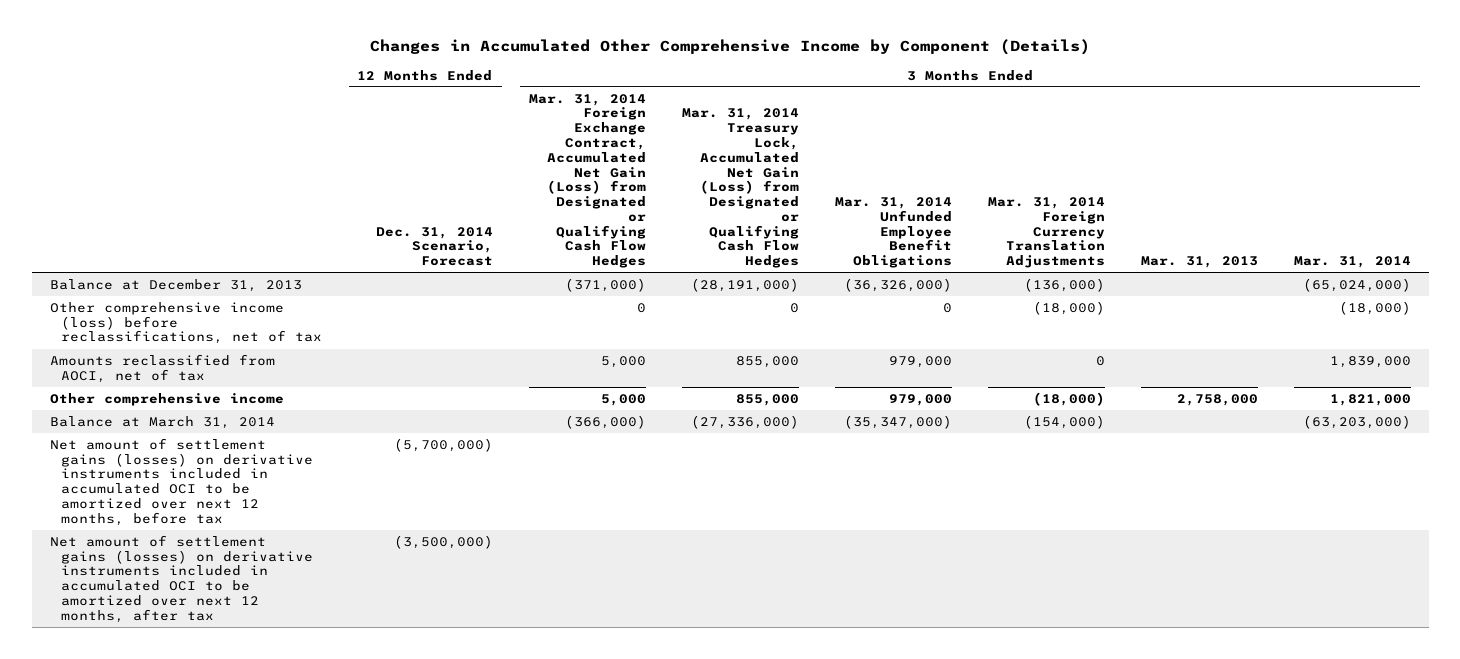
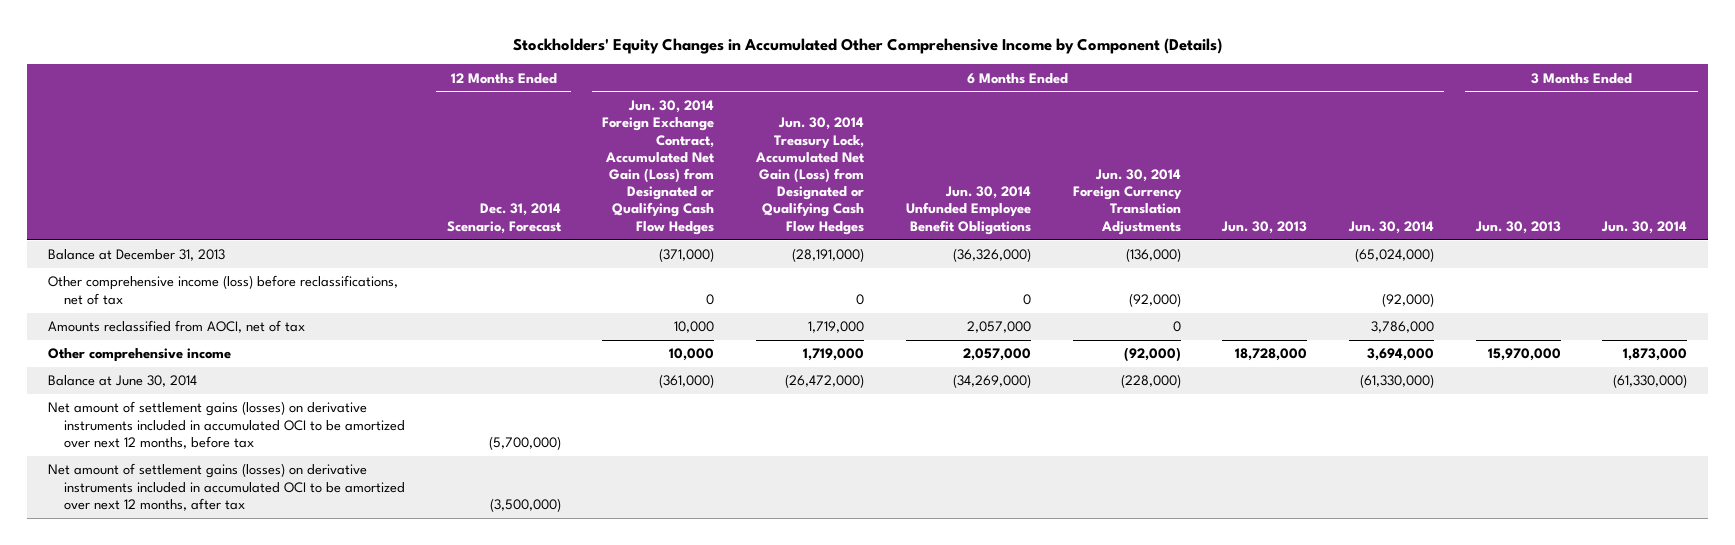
- Changes in Accumulated Other Comprehensive Income by Component (Details)
+ Stockholders' Equity Changes in Accumulated Other Comprehensive Income by Component (Details)
- | 12 Months Ended Dec. 31, 2014 Scenario, Forecast | 3 Months Ended Mar. 31, 2014 Foreign Exchange Contract, Accumulated Net Gain (Loss) from Designated or Qualifying Cash Flow Hedges | 3 Months Ended Mar. 31, 2014 Treasury Lock, Accumulated Net Gain (Loss) from Designated or Qualifying Cash Flow Hedges | 3 Months Ended Mar. 31, 2014 Unfunded Employee Benefit Obligations | 3 Months Ended Mar. 31, 2014 Foreign Currency Translation Adjustments | 3 Months Ended Mar. 31, 2013 | 3 Months Ended Mar. 31, 2014
+ | 12 Months Ended Dec. 31, 2014 Scenario, Forecast | 6 Months Ended Jun. 30, 2014 Foreign Exchange Contract, Accumulated Net Gain (Loss) from Designated or Qualifying Cash Flow Hedges | 6 Months Ended Jun. 30, 2014 Treasury Lock, Accumulated Net Gain (Loss) from Designated or Qualifying Cash Flow Hedges | 6 Months Ended Jun. 30, 2014 Unfunded Employee Benefit Obligations | 6 Months Ended Jun. 30, 2014 Foreign Currency Translation Adjustments | 6 Months Ended Jun. 30, 2013 | 6 Months Ended Jun. 30, 2014 | 3 Months Ended Jun. 30, 2013 | 3 Months Ended Jun. 30, 2014
- Balance at March 31, 2014 | | (366,000) | (27,336,000) | (35,347,000) | (154,000) | | (63,203,000)
+ Balance at June 30, 2014 | | (361,000) | (26,472,000) | (34,269,000) | (228,000) | | (61,330,000) | | (61,330,000)

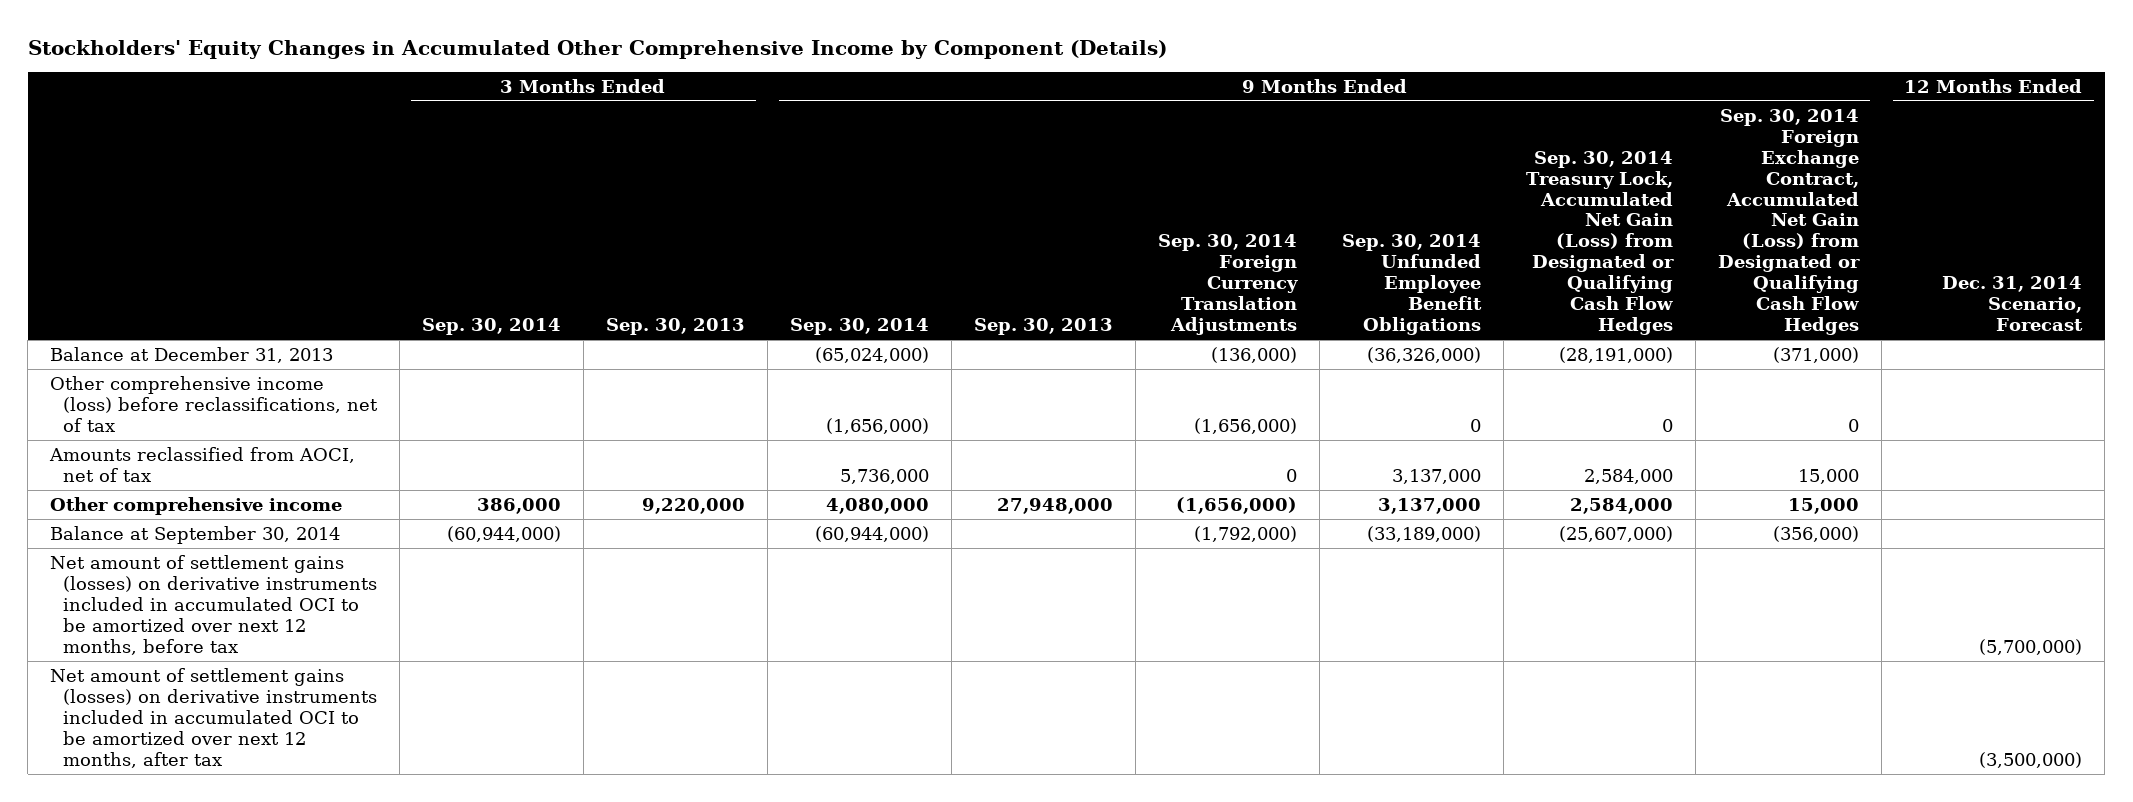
- | 12 Months Ended Dec. 31, 2014 Scenario, Forecast | 6 Months Ended Jun. 30, 2014 Foreign Exchange Contract, Accumulated Net Gain (Loss) from Designated or Qualifying Cash Flow Hedges | 6 Months Ended Jun. 30, 2014 Treasury Lock, Accumulated Net Gain (Loss) from Designated or Qualifying Cash Flow Hedges | 6 Months Ended Jun. 30, 2014 Unfunded Employee Benefit Obligations | 6 Months Ended Jun. 30, 2014 Foreign Currency Translation Adjustments | 6 Months Ended Jun. 30, 2013 | 6 Months Ended Jun. 30, 2014 | 3 Months Ended Jun. 30, 2013 | 3 Months Ended Jun. 30, 2014
+ | 3 Months Ended Sep. 30, 2014 | 3 Months Ended Sep. 30, 2013 | 9 Months Ended Sep. 30, 2014 | 9 Months Ended Sep. 30, 2013 | 9 Months Ended Sep. 30, 2014 Foreign Currency Translation Adjustments | 9 Months Ended Sep. 30, 2014 Unfunded Employee Benefit Obligations | 9 Months Ended Sep. 30, 2014 Treasury Lock, Accumulated Net Gain (Loss) from Designated or Qualifying Cash Flow Hedges | 9 Months Ended Sep. 30, 2014 Foreign Exchange Contract, Accumulated Net Gain (Loss) from Designated or Qualifying Cash Flow Hedges | 12 Months Ended Dec. 31, 2014 Scenario, Forecast
- Balance at June 30, 2014 | | (361,000) | (26,472,000) | (34,269,000) | (228,000) | | (61,330,000) | | (61,330,000)
+ Balance at September 30, 2014 | (60,944,000) | | (60,944,000) | | (1,792,000) | (33,189,000) | (25,607,000) | (356,000) |

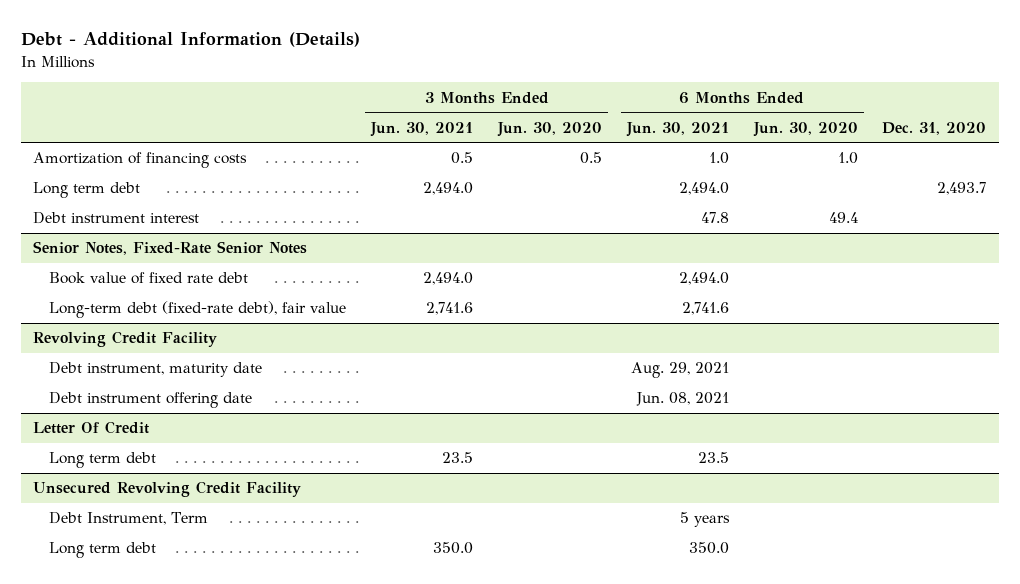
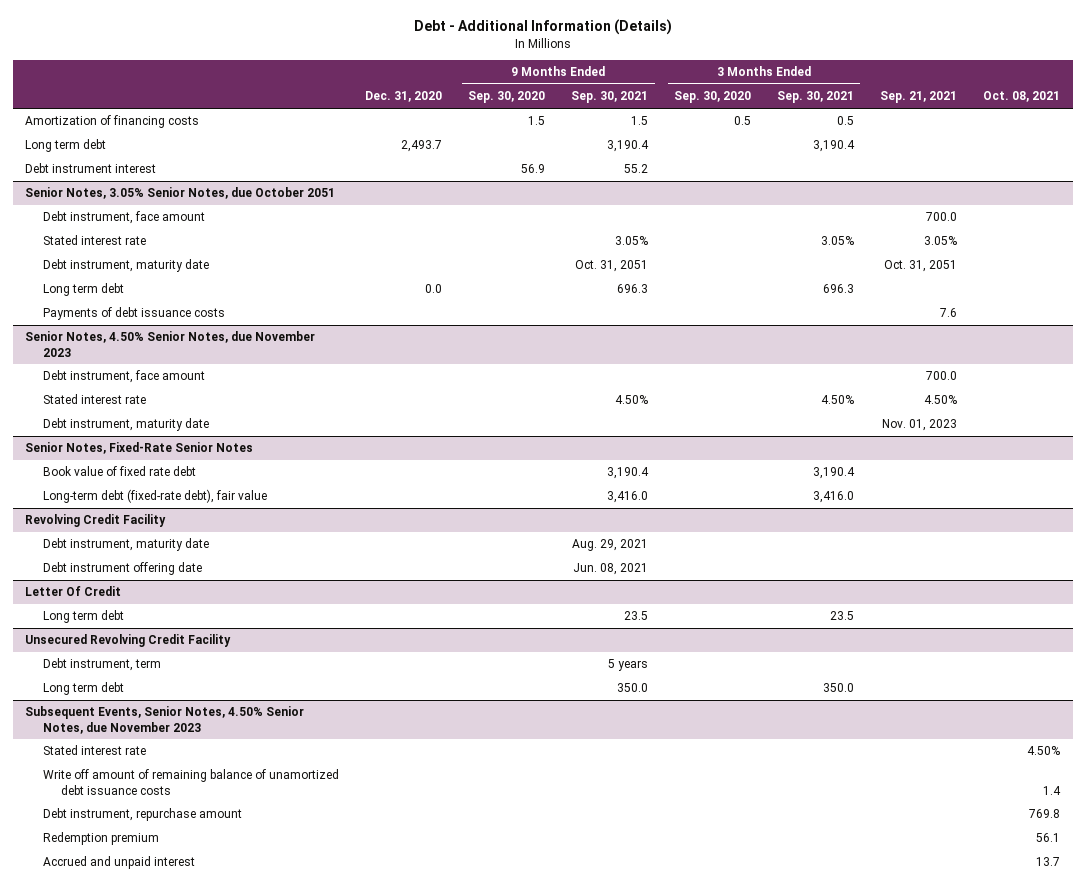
- | 3 Months Ended Jun. 30, 2021 | 3 Months Ended Jun. 30, 2020 | 6 Months Ended Jun. 30, 2021 | 6 Months Ended Jun. 30, 2020 | Dec. 31, 2020
+ | Dec. 31, 2020 | 9 Months Ended Sep. 30, 2020 | 9 Months Ended Sep. 30, 2021 | 3 Months Ended Sep. 30, 2020 | 3 Months Ended Sep. 30, 2021 | Sep. 21, 2021 | Oct. 08, 2021
+ Senior Notes, 3.05% Senior Notes, due October 2051
+ Debt instrument, face amount | | | | | | 700.0 |
+ Stated interest rate | | | 3.05% | | 3.05% | 3.05% |
+ Debt instrument, maturity date | | | Oct. 31, 2051 | | | Oct. 31, 2051 |
+ Long term debt | 0.0 | | 696.3 | | 696.3 | |
+ Payments of debt issuance costs | | | | | | 7.6 |
+ Senior Notes, 4.50% Senior Notes, due November 2023
+ Debt instrument, face amount | | | | | | 700.0 |
+ Stated interest rate | | | 4.50% | | 4.50% | 4.50% |
+ Debt instrument, maturity date | | | | | | Nov. 01, 2023 |
@ Unsecured Revolving Credit Facility
- Debt Instrument, Term | | | 5 years | |
+ Debt instrument, term | | | 5 years | | | |
+ Subsequent Events, Senior Notes, 4.50% Senior Notes, due November 2023
+ Stated interest rate | | | | | | | 4.50%
+ Write off amount of remaining balance of unamortized debt issuance costs | | | | | | | 1.4
+ Debt instrument, repurchase amount | | | | | | | 769.8
+ Redemption premium | | | | | | | 56.1
+ Accrued and unpaid interest | | | | | | | 13.7

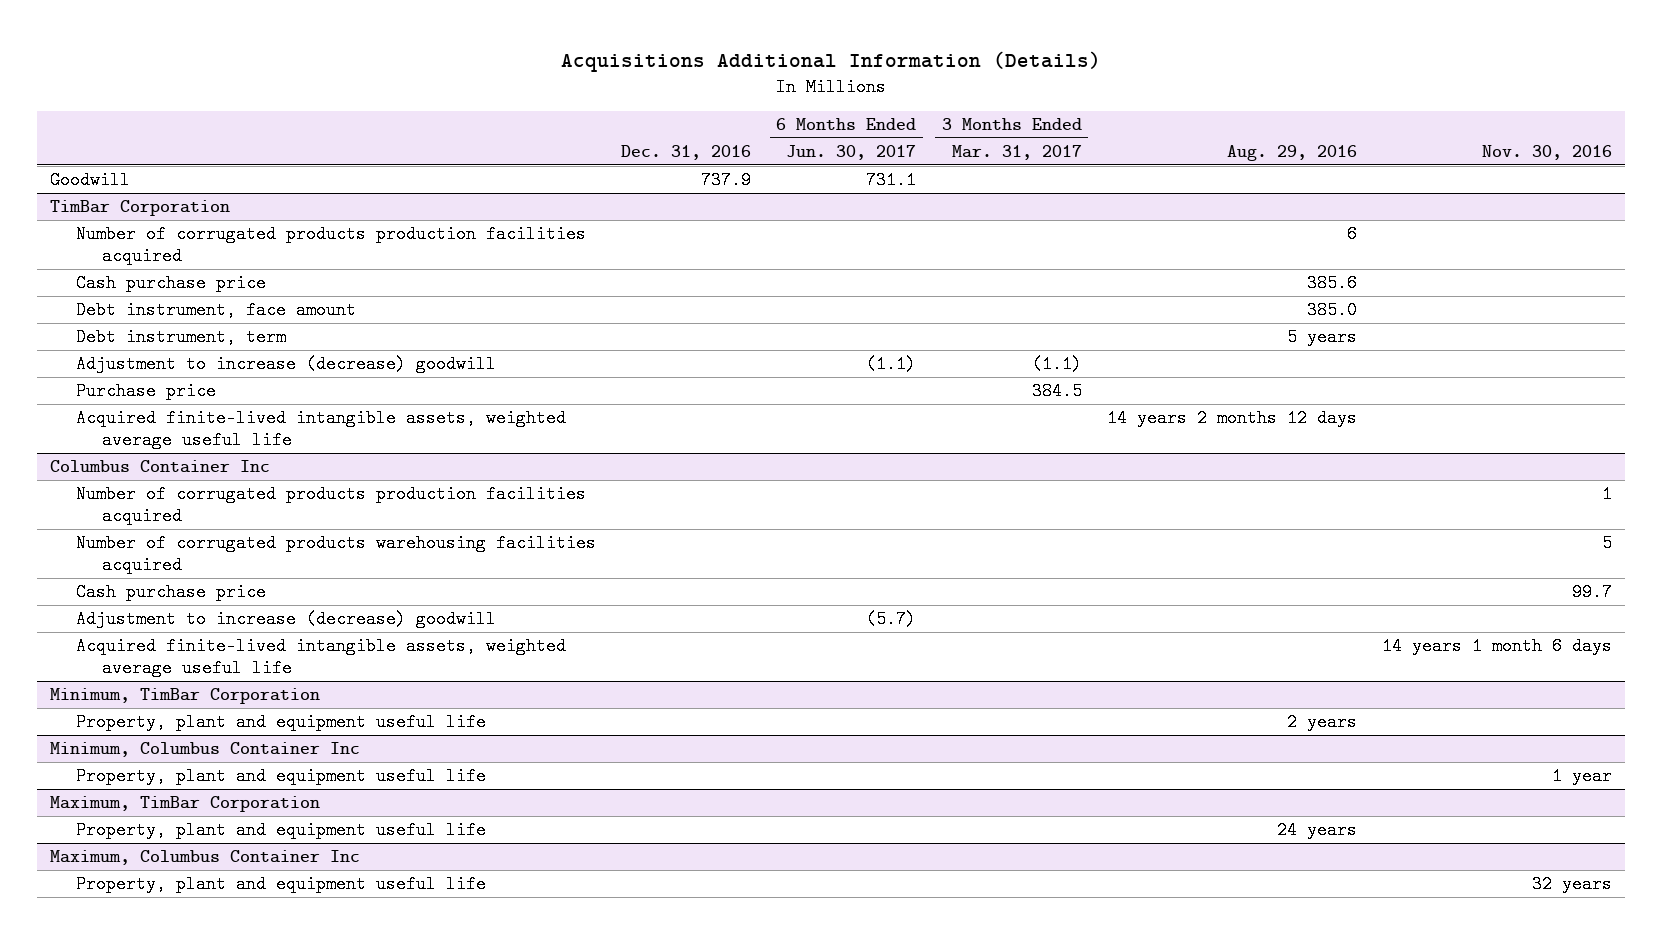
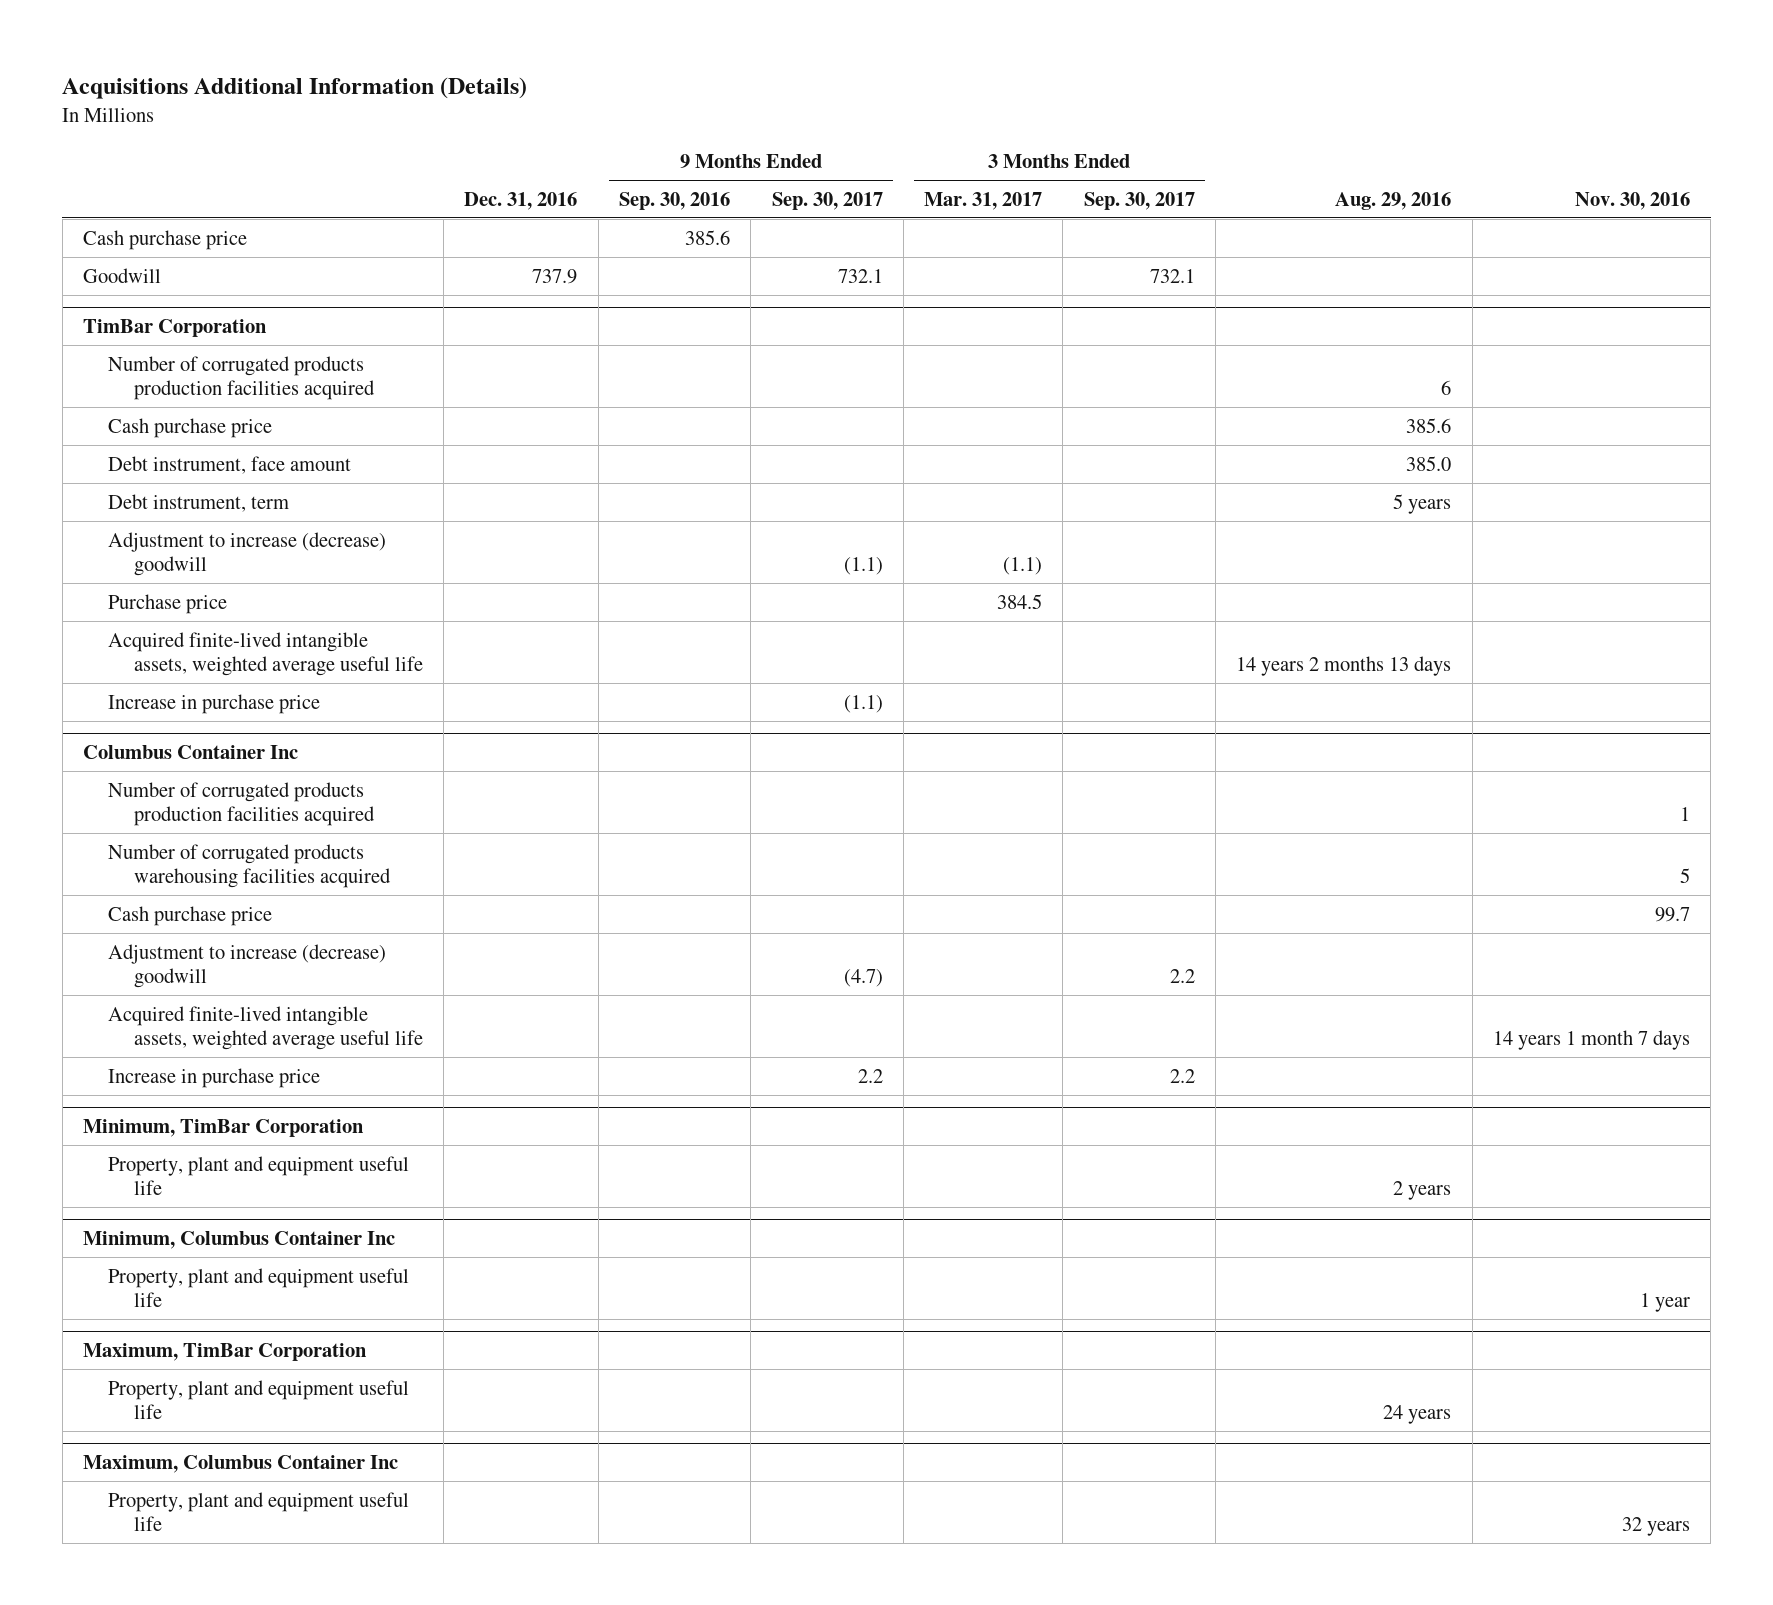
- | Dec. 31, 2016 | 6 Months Ended Jun. 30, 2017 | 3 Months Ended Mar. 31, 2017 | Aug. 29, 2016 | Nov. 30, 2016
+ | Dec. 31, 2016 | 9 Months Ended Sep. 30, 2016 | 9 Months Ended Sep. 30, 2017 | 3 Months Ended Mar. 31, 2017 | 3 Months Ended Sep. 30, 2017 | Aug. 29, 2016 | Nov. 30, 2016
+ Cash purchase price | | 385.6 | | | | |
@ TimBar Corporation
- Acquired finite-lived intangible assets, weighted average useful life | | | | 14 years 2 months 12 days |
+ Acquired finite-lived intangible assets, weighted average useful life | | | | | | 14 years 2 months 13 days |
+ Increase in purchase price | | | (1.1) | | | |
@ Columbus Container Inc
- Acquired finite-lived intangible assets, weighted average useful life | | | | | 14 years 1 month 6 days
+ Acquired finite-lived intangible assets, weighted average useful life | | | | | | | 14 years 1 month 7 days
+ Increase in purchase price | | | 2.2 | | 2.2 | |

